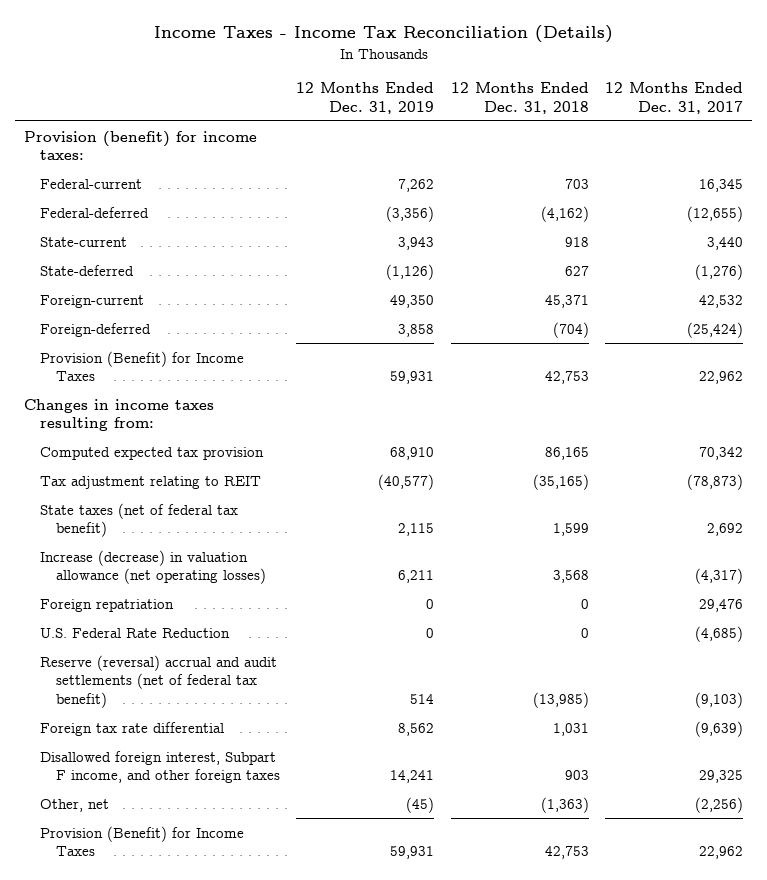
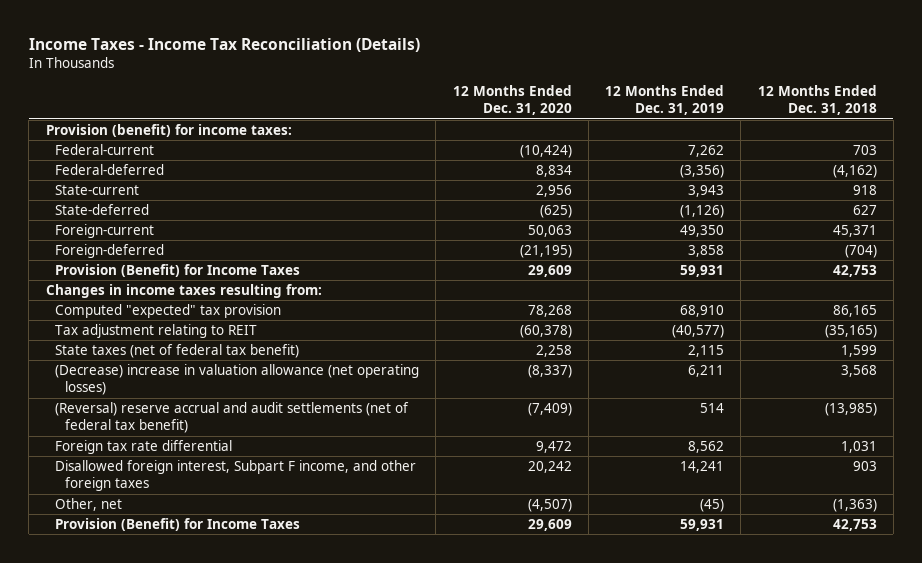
- | 12 Months Ended Dec. 31, 2019 | 12 Months Ended Dec. 31, 2018 | 12 Months Ended Dec. 31, 2017
+ | 12 Months Ended Dec. 31, 2020 | 12 Months Ended Dec. 31, 2019 | 12 Months Ended Dec. 31, 2018
- Computed expected tax provision | 68,910 | 86,165 | 70,342
+ Computed "expected" tax provision | 78,268 | 68,910 | 86,165
- Increase (decrease) in valuation allowance (net operating losses) | 6,211 | 3,568 | (4,317)
- Foreign repatriation | 0 | 0 | 29,476
- U.S. Federal Rate Reduction | 0 | 0 | (4,685)
- Reserve (reversal) accrual and audit settlements (net of federal tax benefit) | 514 | (13,985) | (9,103)
+ (Decrease) increase in valuation allowance (net operating losses) | (8,337) | 6,211 | 3,568
+ (Reversal) reserve accrual and audit settlements (net of federal tax benefit) | (7,409) | 514 | (13,985)

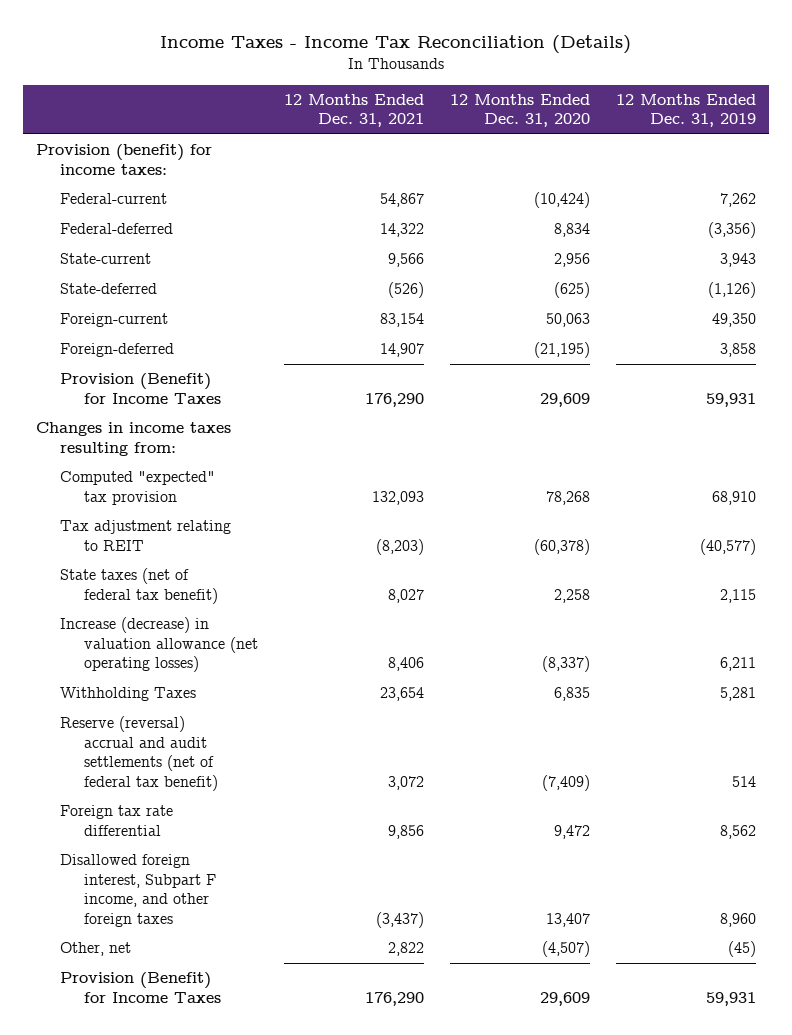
- | 12 Months Ended Dec. 31, 2020 | 12 Months Ended Dec. 31, 2019 | 12 Months Ended Dec. 31, 2018
+ | 12 Months Ended Dec. 31, 2021 | 12 Months Ended Dec. 31, 2020 | 12 Months Ended Dec. 31, 2019
- (Decrease) increase in valuation allowance (net operating losses) | (8,337) | 6,211 | 3,568
- (Reversal) reserve accrual and audit settlements (net of federal tax benefit) | (7,409) | 514 | (13,985)
+ Increase (decrease) in valuation allowance (net operating losses) | 8,406 | (8,337) | 6,211
+ Withholding Taxes | 23,654 | 6,835 | 5,281
+ Reserve (reversal) accrual and audit settlements (net of federal tax benefit) | 3,072 | (7,409) | 514
- Disallowed foreign interest, Subpart F income, and other foreign taxes | 20,242 | 14,241 | 903
+ Disallowed foreign interest, Subpart F income, and other foreign taxes | (3,437) | 13,407 | 8,960

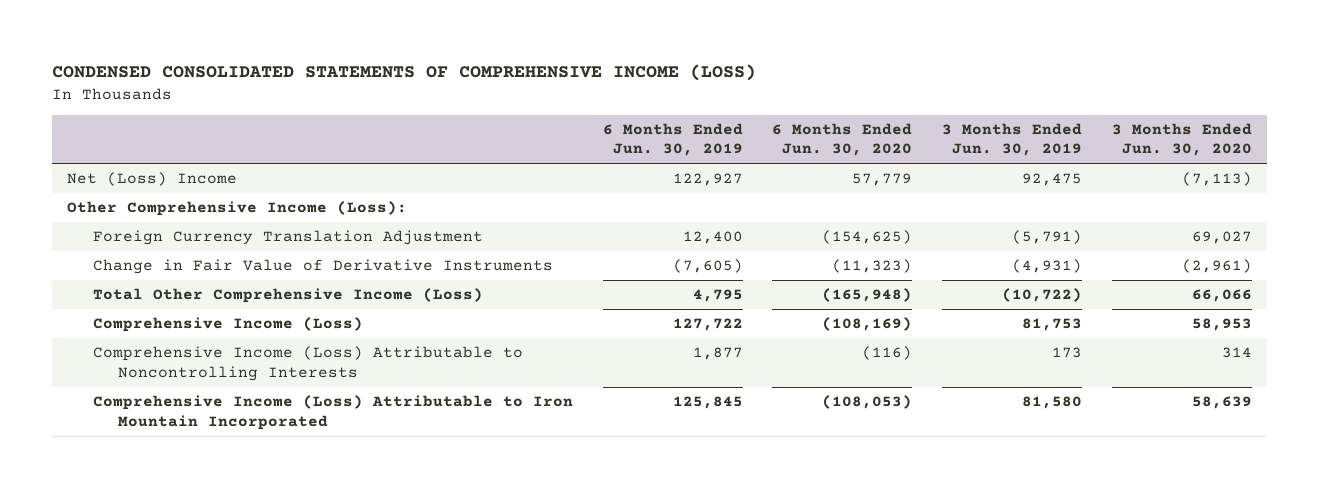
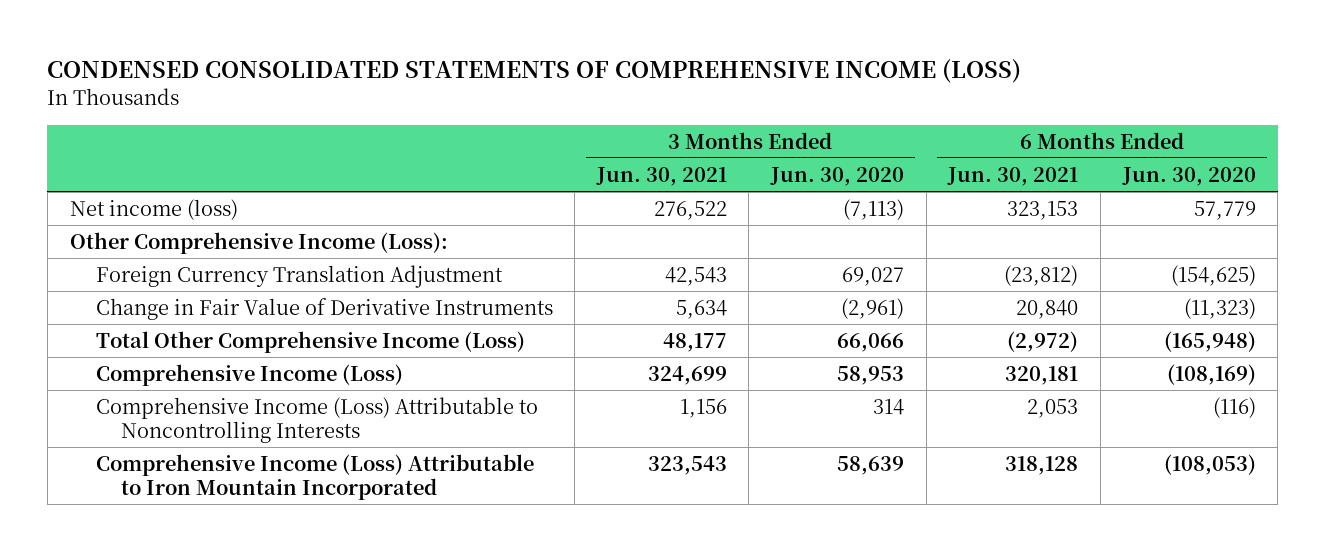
- | 6 Months Ended Jun. 30, 2019 | 6 Months Ended Jun. 30, 2020 | 3 Months Ended Jun. 30, 2019 | 3 Months Ended Jun. 30, 2020
+ | 3 Months Ended Jun. 30, 2021 | 3 Months Ended Jun. 30, 2020 | 6 Months Ended Jun. 30, 2021 | 6 Months Ended Jun. 30, 2020
- Net (Loss) Income | 122,927 | 57,779 | 92,475 | (7,113)
+ Net income (loss) | 276,522 | (7,113) | 323,153 | 57,779

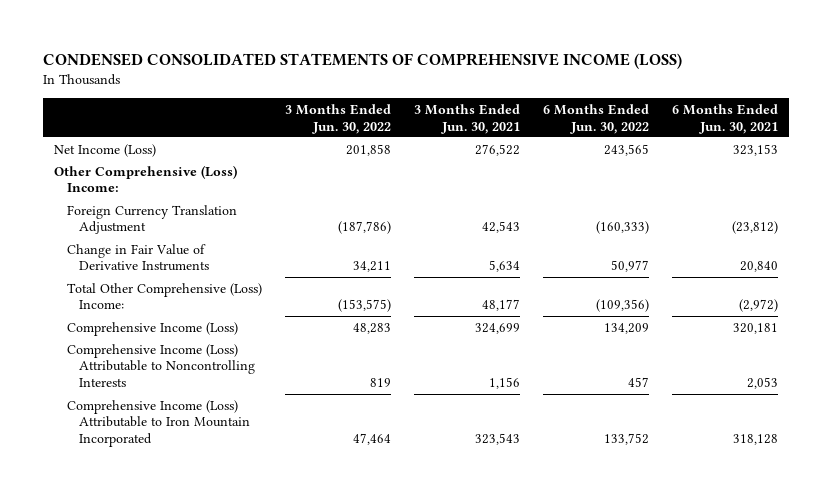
- | 3 Months Ended Jun. 30, 2021 | 3 Months Ended Jun. 30, 2020 | 6 Months Ended Jun. 30, 2021 | 6 Months Ended Jun. 30, 2020
+ | 3 Months Ended Jun. 30, 2022 | 3 Months Ended Jun. 30, 2021 | 6 Months Ended Jun. 30, 2022 | 6 Months Ended Jun. 30, 2021
- Net income (loss) | 276,522 | (7,113) | 323,153 | 57,779
- Other Comprehensive Income (Loss):
+ Net Income (Loss) | 201,858 | 276,522 | 243,565 | 323,153
+ Other Comprehensive (Loss) Income:
- Total Other Comprehensive Income (Loss) | 48,177 | 66,066 | (2,972) | (165,948)
+ Total Other Comprehensive (Loss) Income: | (153,575) | 48,177 | (109,356) | (2,972)

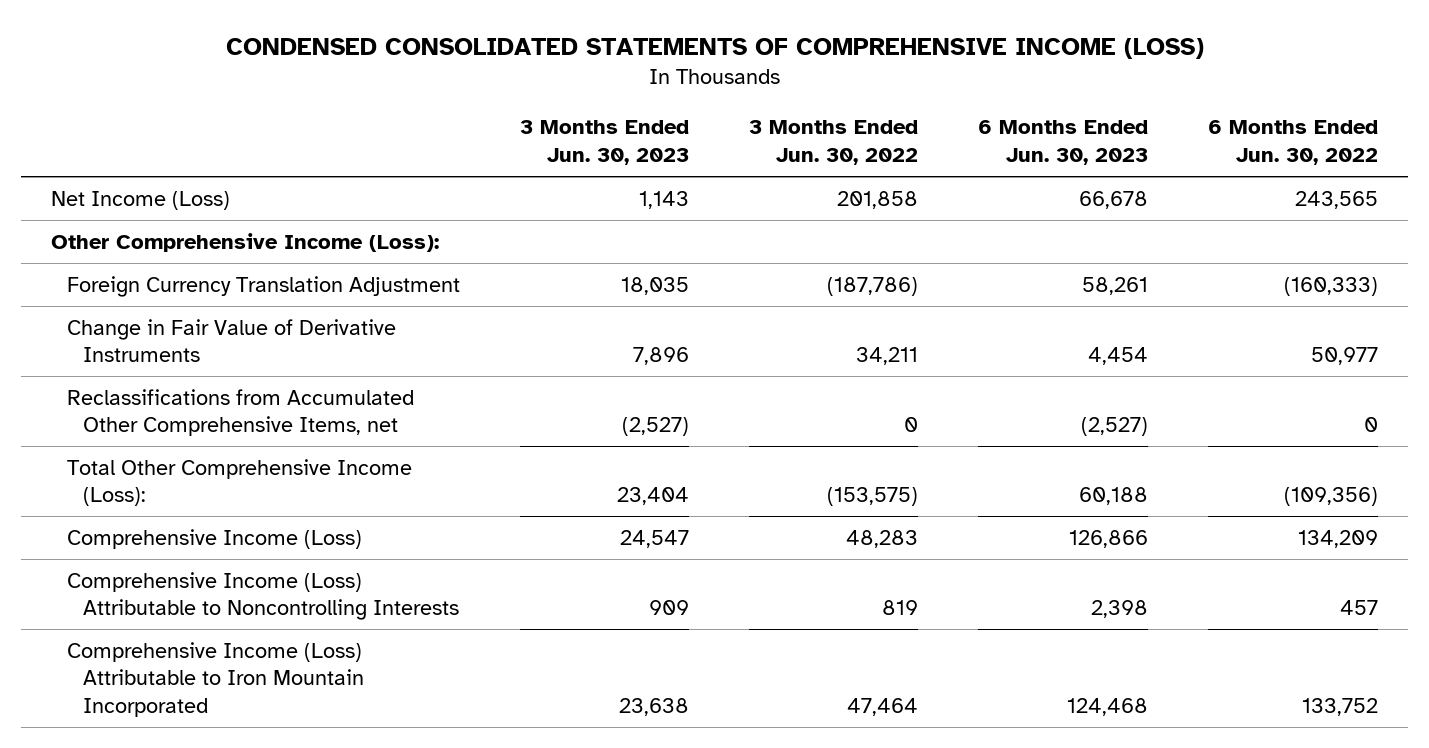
- | 3 Months Ended Jun. 30, 2022 | 3 Months Ended Jun. 30, 2021 | 6 Months Ended Jun. 30, 2022 | 6 Months Ended Jun. 30, 2021
+ | 3 Months Ended Jun. 30, 2023 | 3 Months Ended Jun. 30, 2022 | 6 Months Ended Jun. 30, 2023 | 6 Months Ended Jun. 30, 2022
- Other Comprehensive (Loss) Income:
+ Other Comprehensive Income (Loss):
- Total Other Comprehensive (Loss) Income: | (153,575) | 48,177 | (109,356) | (2,972)
+ Reclassifications from Accumulated Other Comprehensive Items, net | (2,527) | 0 | (2,527) | 0
+ Total Other Comprehensive Income (Loss): | 23,404 | (153,575) | 60,188 | (109,356)

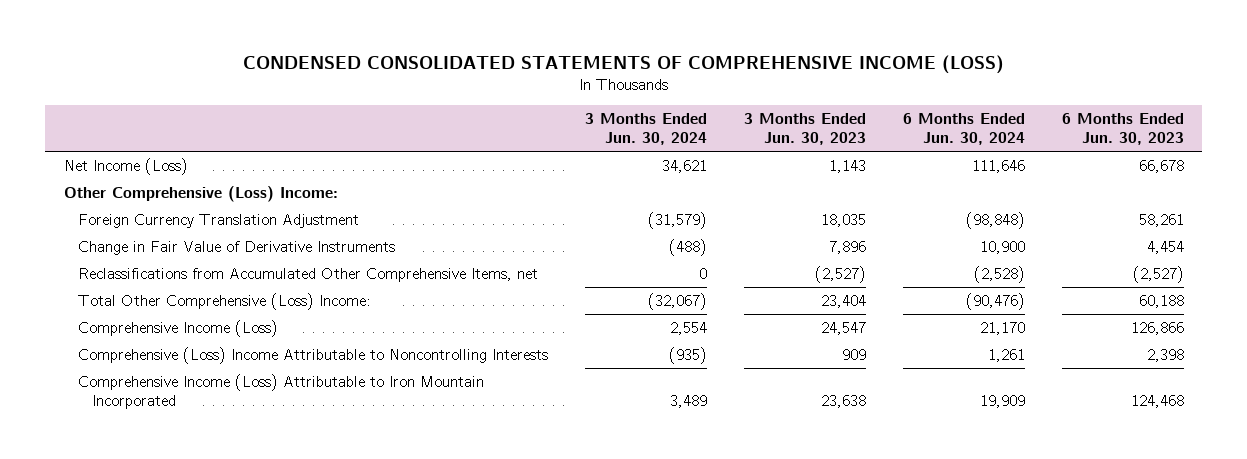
- | 3 Months Ended Jun. 30, 2023 | 3 Months Ended Jun. 30, 2022 | 6 Months Ended Jun. 30, 2023 | 6 Months Ended Jun. 30, 2022
+ | 3 Months Ended Jun. 30, 2024 | 3 Months Ended Jun. 30, 2023 | 6 Months Ended Jun. 30, 2024 | 6 Months Ended Jun. 30, 2023
- Other Comprehensive Income (Loss):
+ Other Comprehensive (Loss) Income:
- Total Other Comprehensive Income (Loss): | 23,404 | (153,575) | 60,188 | (109,356)
+ Total Other Comprehensive (Loss) Income: | (32,067) | 23,404 | (90,476) | 60,188
- Comprehensive Income (Loss) Attributable to Noncontrolling Interests | 909 | 819 | 2,398 | 457
+ Comprehensive (Loss) Income Attributable to Noncontrolling Interests | (935) | 909 | 1,261 | 2,398

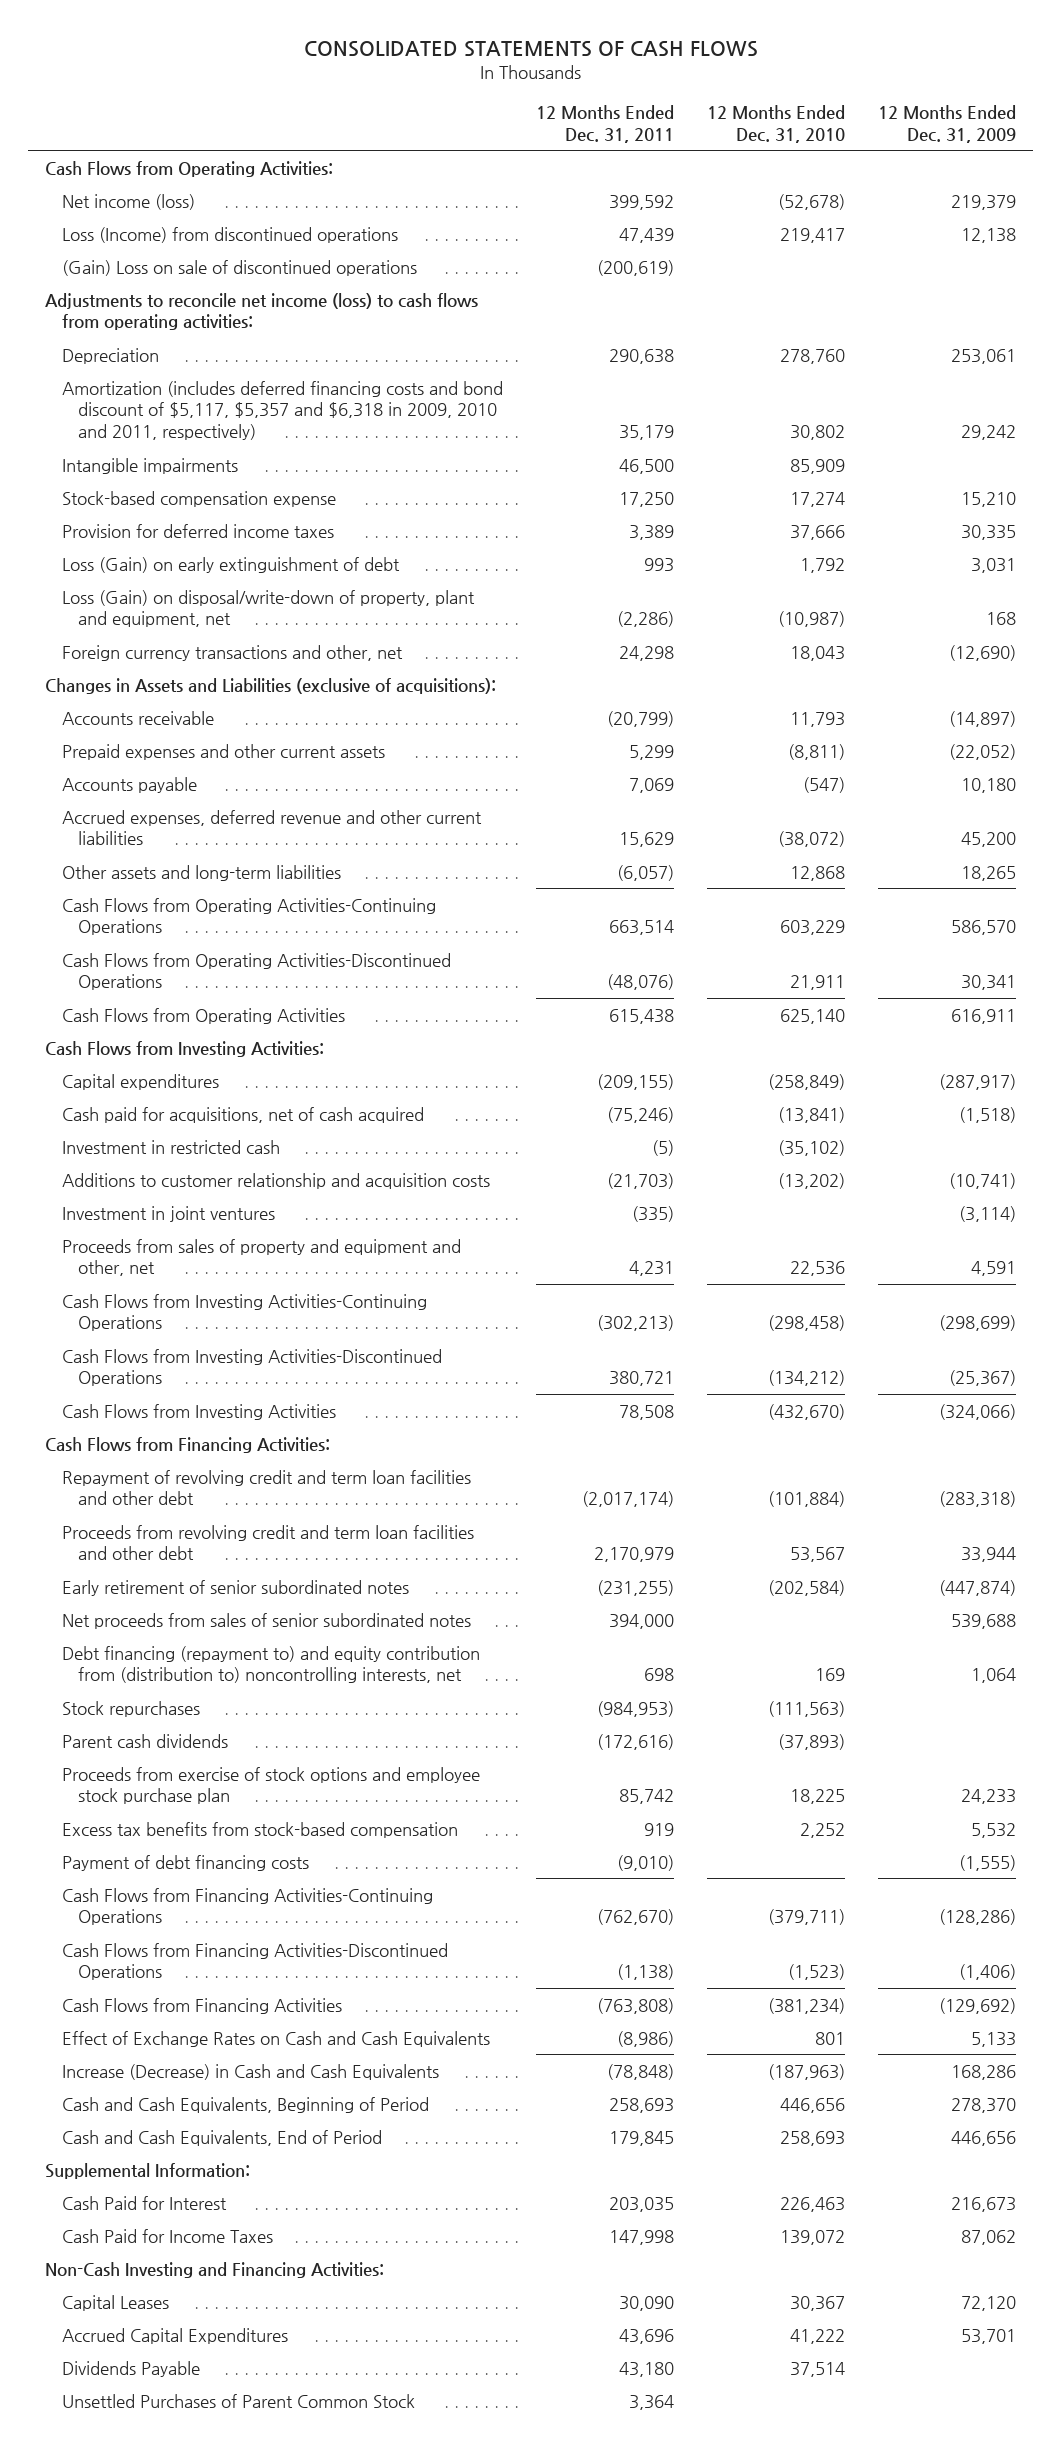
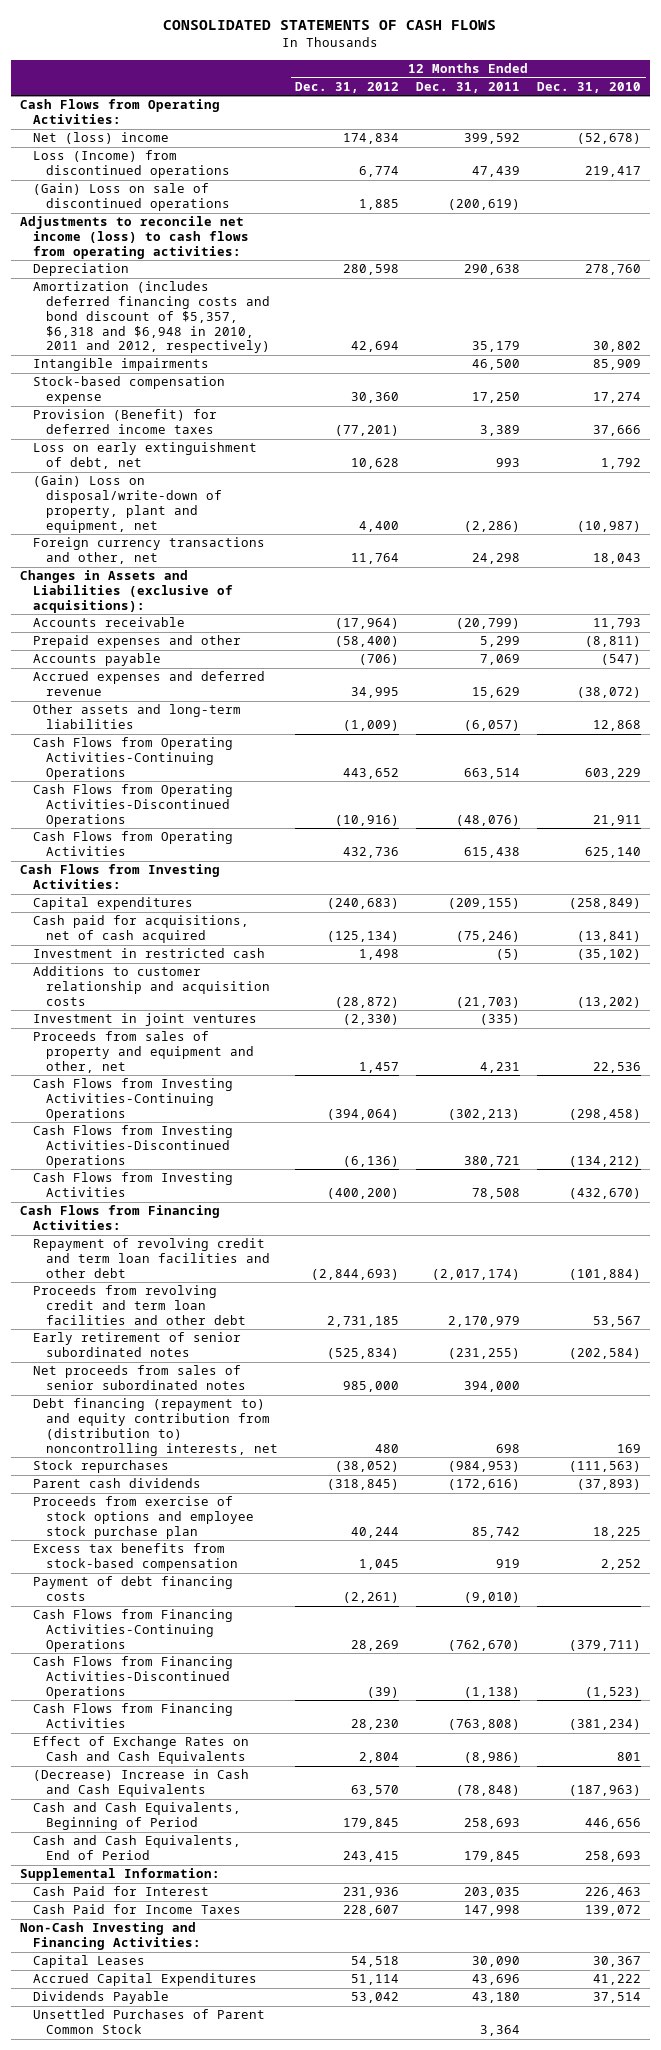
- | 12 Months Ended Dec. 31, 2011 | 12 Months Ended Dec. 31, 2010 | 12 Months Ended Dec. 31, 2009
+ | 12 Months Ended Dec. 31, 2012 | 12 Months Ended Dec. 31, 2011 | 12 Months Ended Dec. 31, 2010
- Net income (loss) | 399,592 | (52,678) | 219,379
+ Net (loss) income | 174,834 | 399,592 | (52,678)
- Amortization (includes deferred financing costs and bond discount of $5,117, $5,357 and $6,318 in 2009, 2010 and 2011, respectively) | 35,179 | 30,802 | 29,242
+ Amortization (includes deferred financing costs and bond discount of $5,357, $6,318 and $6,948 in 2010, 2011 and 2012, respectively) | 42,694 | 35,179 | 30,802
- Provision for deferred income taxes | 3,389 | 37,666 | 30,335
- Loss (Gain) on early extinguishment of debt | 993 | 1,792 | 3,031
- Loss (Gain) on disposal/write-down of property, plant and equipment, net | (2,286) | (10,987) | 168
+ Provision (Benefit) for deferred income taxes | (77,201) | 3,389 | 37,666
+ Loss on early extinguishment of debt, net | 10,628 | 993 | 1,792
+ (Gain) Loss on disposal/write-down of property, plant and equipment, net | 4,400 | (2,286) | (10,987)
- Prepaid expenses and other current assets | 5,299 | (8,811) | (22,052)
+ Prepaid expenses and other | (58,400) | 5,299 | (8,811)
- Accrued expenses, deferred revenue and other current liabilities | 15,629 | (38,072) | 45,200
+ Accrued expenses and deferred revenue | 34,995 | 15,629 | (38,072)
- Increase (Decrease) in Cash and Cash Equivalents | (78,848) | (187,963) | 168,286
+ (Decrease) Increase in Cash and Cash Equivalents | 63,570 | (78,848) | (187,963)

